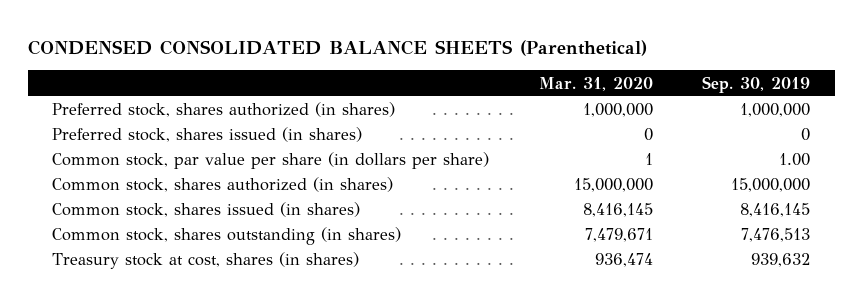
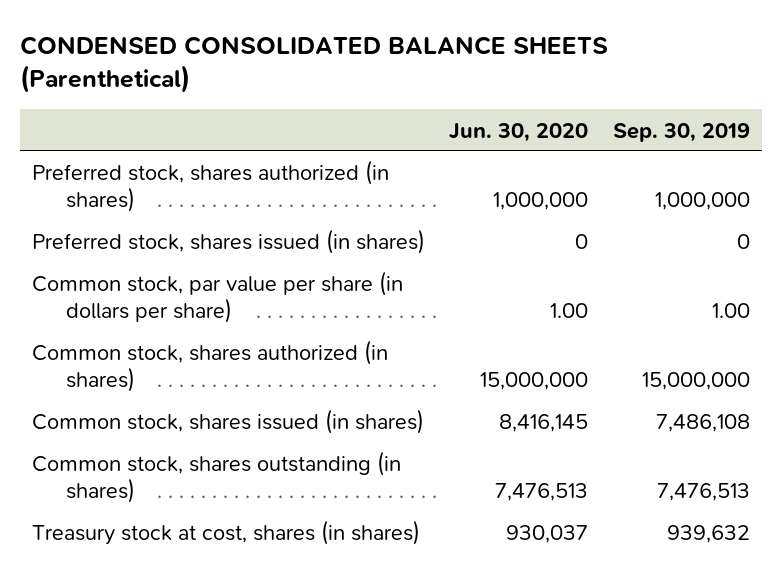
- | Mar. 31, 2020 | Sep. 30, 2019
+ | Jun. 30, 2020 | Sep. 30, 2019
- Common stock, shares issued (in shares) | 8,416,145 | 8,416,145
+ Common stock, shares issued (in shares) | 8,416,145 | 7,486,108

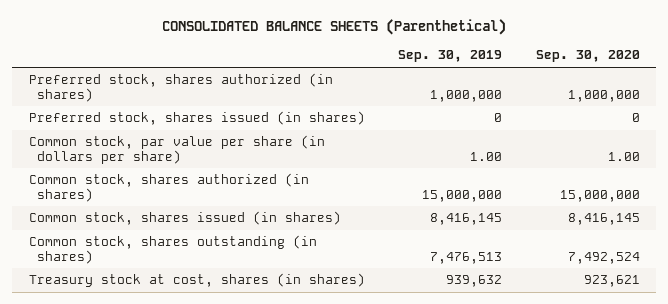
- CONDENSED CONSOLIDATED BALANCE SHEETS (Parenthetical)
+ CONSOLIDATED BALANCE SHEETS (Parenthetical)
- | Jun. 30, 2020 | Sep. 30, 2019
+ | Sep. 30, 2019 | Sep. 30, 2020
- Common stock, shares issued (in shares) | 8,416,145 | 7,486,108
+ Common stock, shares issued (in shares) | 8,416,145 | 8,416,145

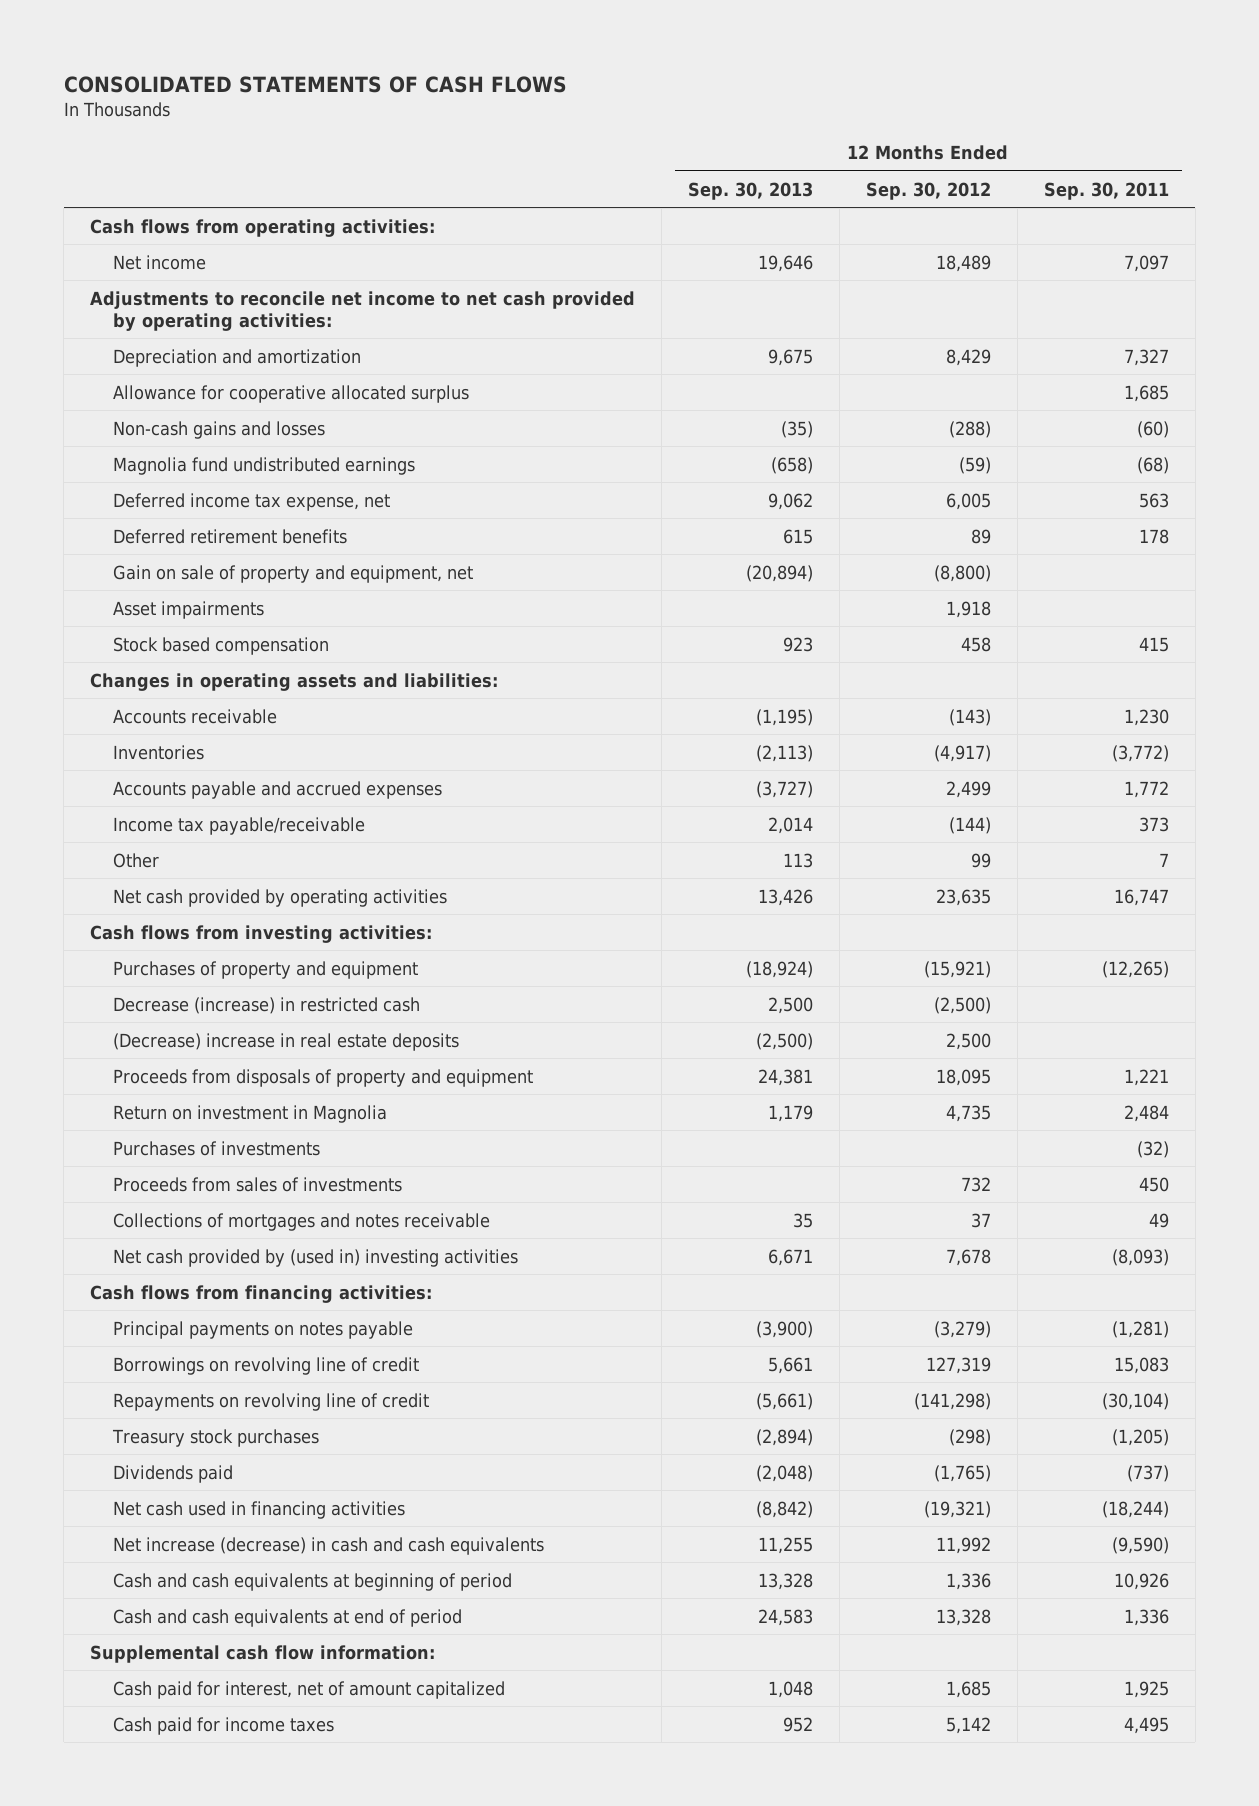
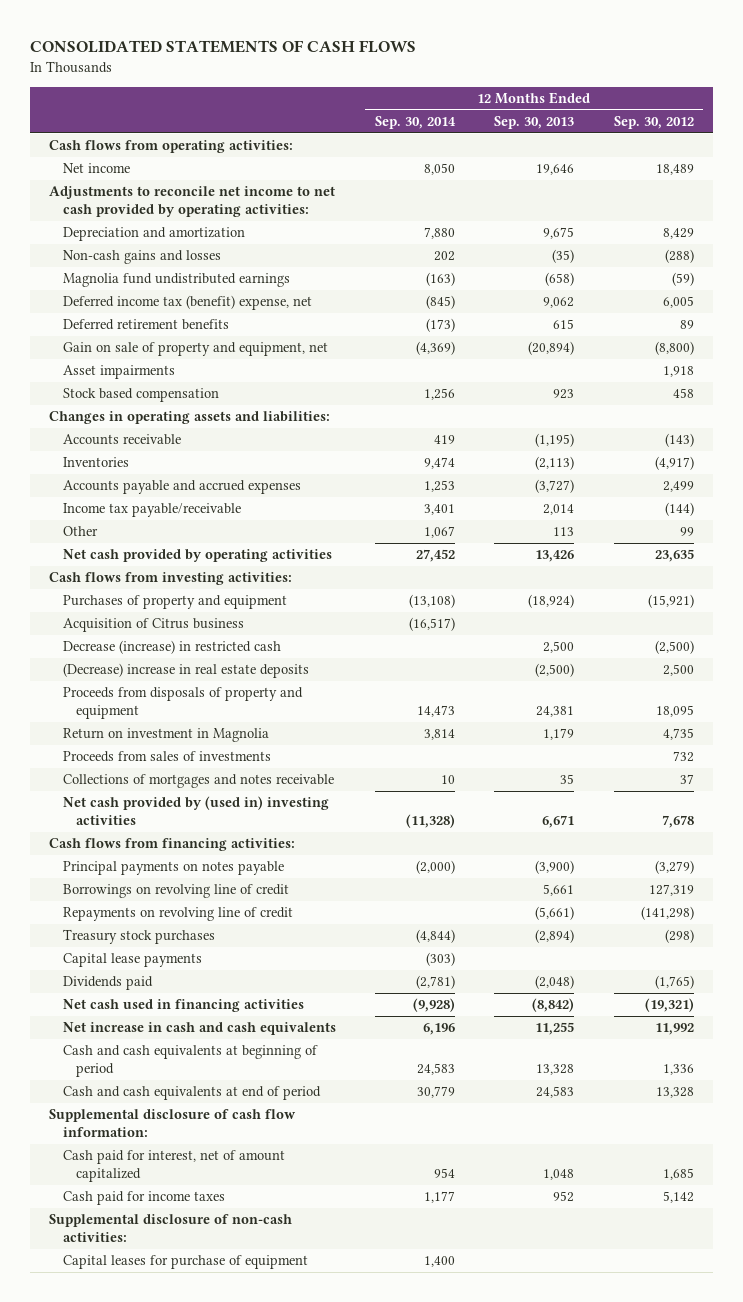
- | 12 Months Ended Sep. 30, 2013 | 12 Months Ended Sep. 30, 2012 | 12 Months Ended Sep. 30, 2011
+ | 12 Months Ended Sep. 30, 2014 | 12 Months Ended Sep. 30, 2013 | 12 Months Ended Sep. 30, 2012
- Allowance for cooperative allocated surplus | | | 1,685
- Deferred income tax expense, net | 9,062 | 6,005 | 563
+ Deferred income tax (benefit) expense, net | (845) | 9,062 | 6,005
+ Acquisition of Citrus business | (16,517) | |
- Purchases of investments | | | (32)
+ Capital lease payments | (303) | |
- Net increase (decrease) in cash and cash equivalents | 11,255 | 11,992 | (9,590)
+ Net increase in cash and cash equivalents | 6,196 | 11,255 | 11,992
- Supplemental cash flow information:
+ Supplemental disclosure of cash flow information:
+ Supplemental disclosure of non-cash activities:
+ Capital leases for purchase of equipment | 1,400 | |

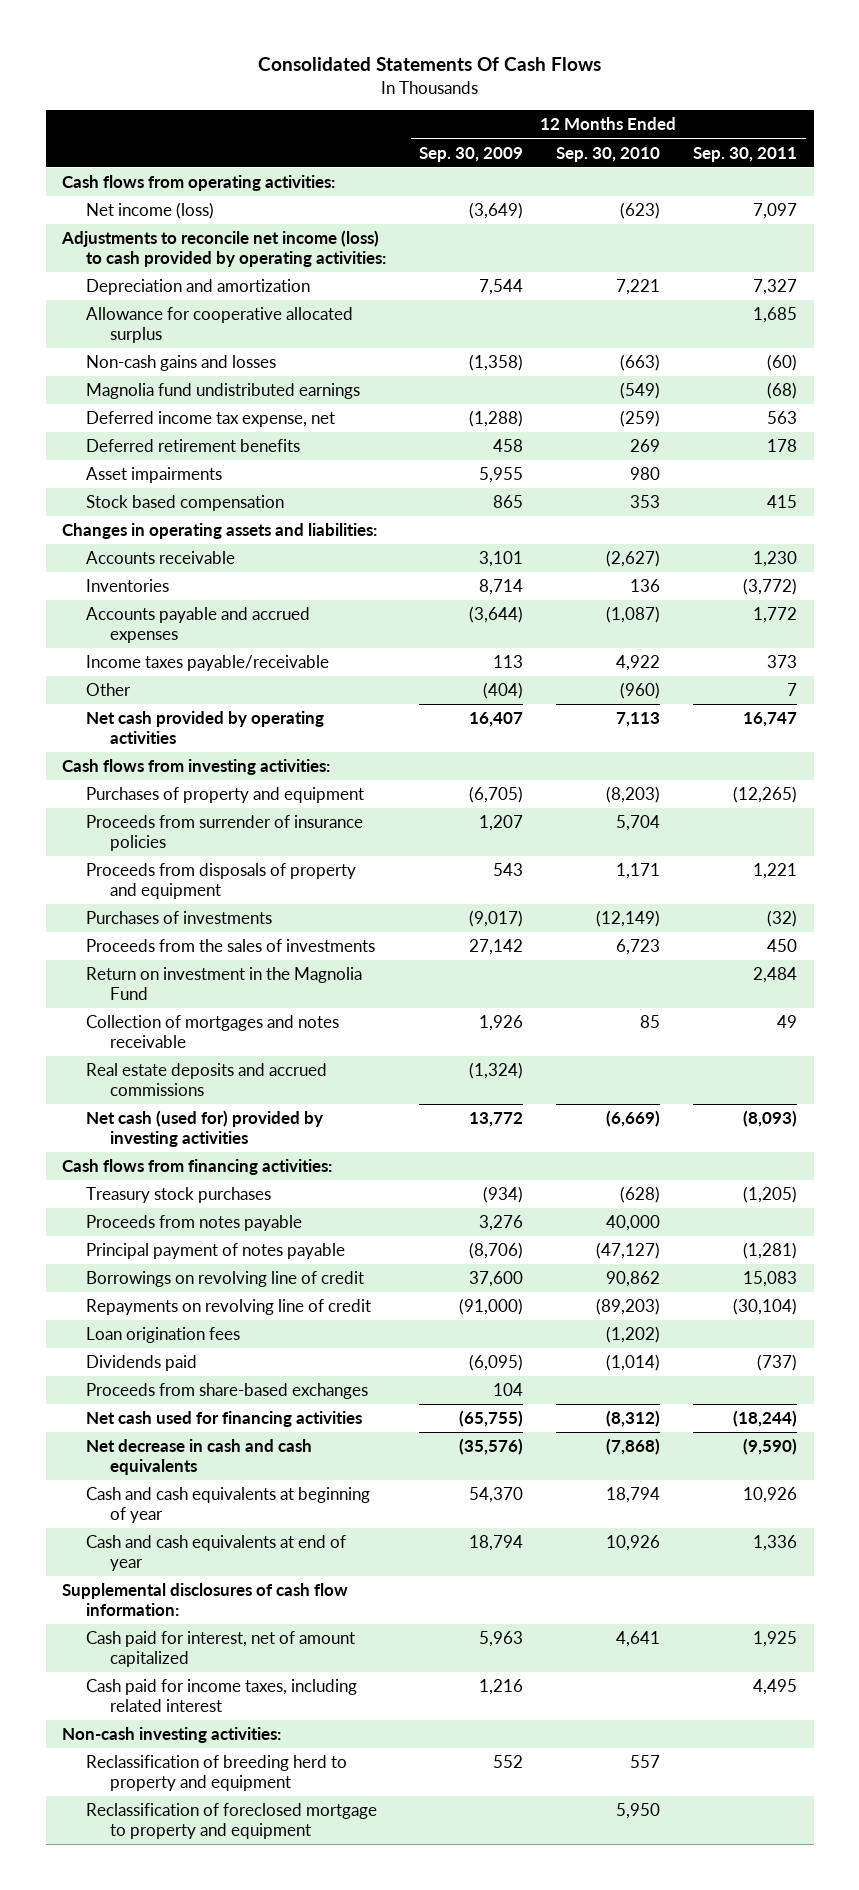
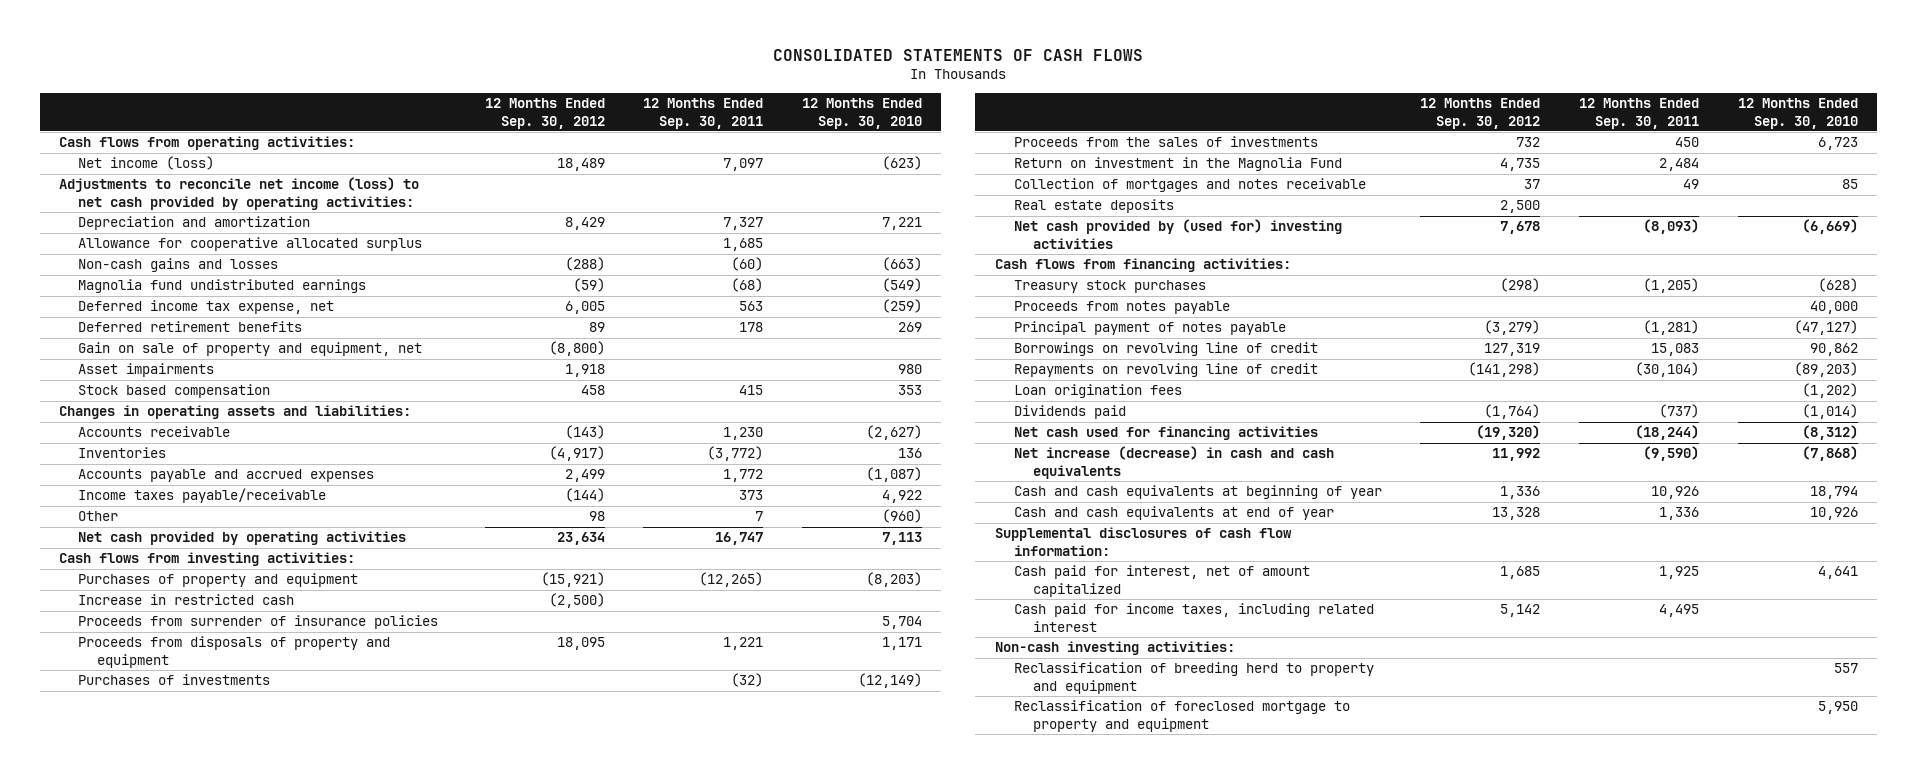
- Consolidated Statements Of Cash Flows
+ CONSOLIDATED STATEMENTS OF CASH FLOWS
- | 12 Months Ended Sep. 30, 2009 | 12 Months Ended Sep. 30, 2010 | 12 Months Ended Sep. 30, 2011
+ | 12 Months Ended Sep. 30, 2012 | 12 Months Ended Sep. 30, 2011 | 12 Months Ended Sep. 30, 2010
- Adjustments to reconcile net income (loss) to cash provided by operating activities:
+ Adjustments to reconcile net income (loss) to net cash provided by operating activities:
+ Gain on sale of property and equipment, net | (8,800) | |
+ Increase in restricted cash | (2,500) | |
- Real estate deposits and accrued commissions | (1,324) | |
- Net cash (used for) provided by investing activities | 13,772 | (6,669) | (8,093)
+ Real estate deposits | 2,500 | |
+ Net cash provided by (used for) investing activities | 7,678 | (8,093) | (6,669)
- Proceeds from share-based exchanges | 104 | |
- Net decrease in cash and cash equivalents | (35,576) | (7,868) | (9,590)
+ Net increase (decrease) in cash and cash equivalents | 11,992 | (9,590) | (7,868)

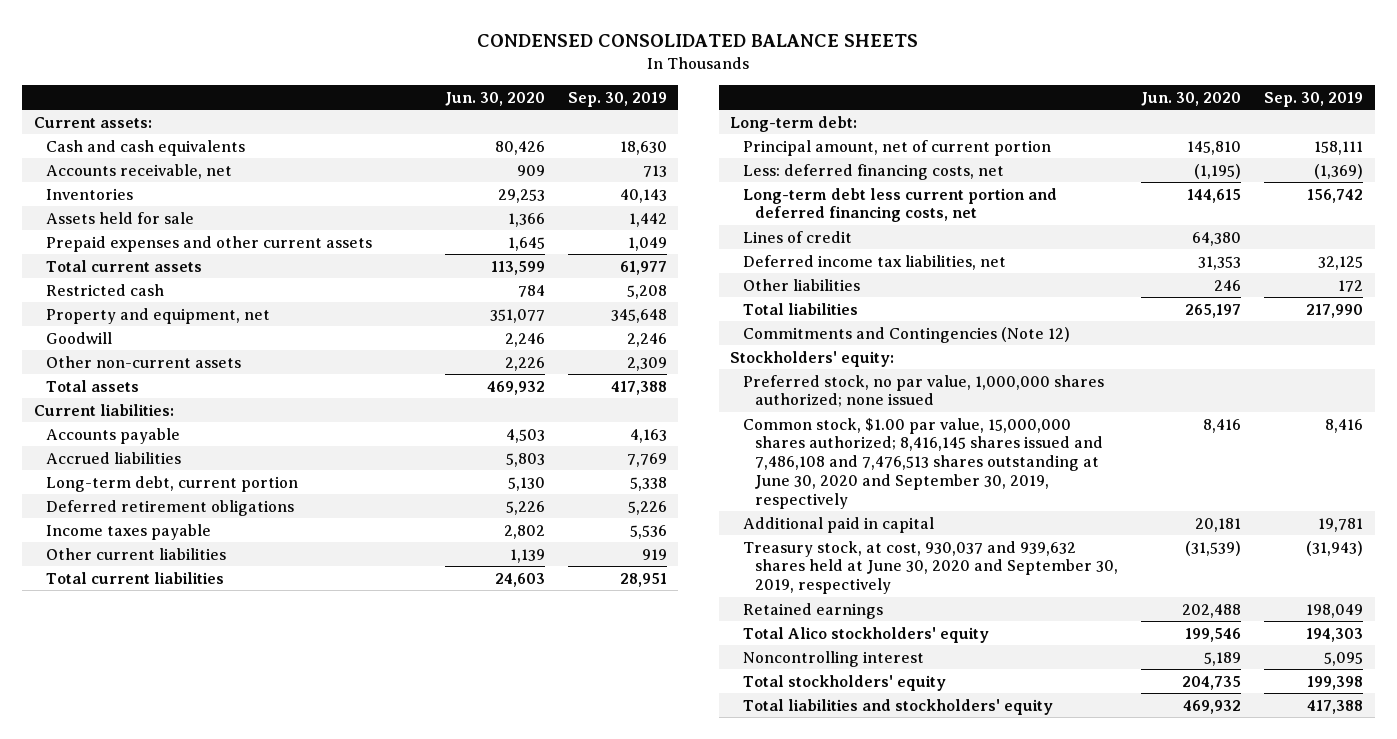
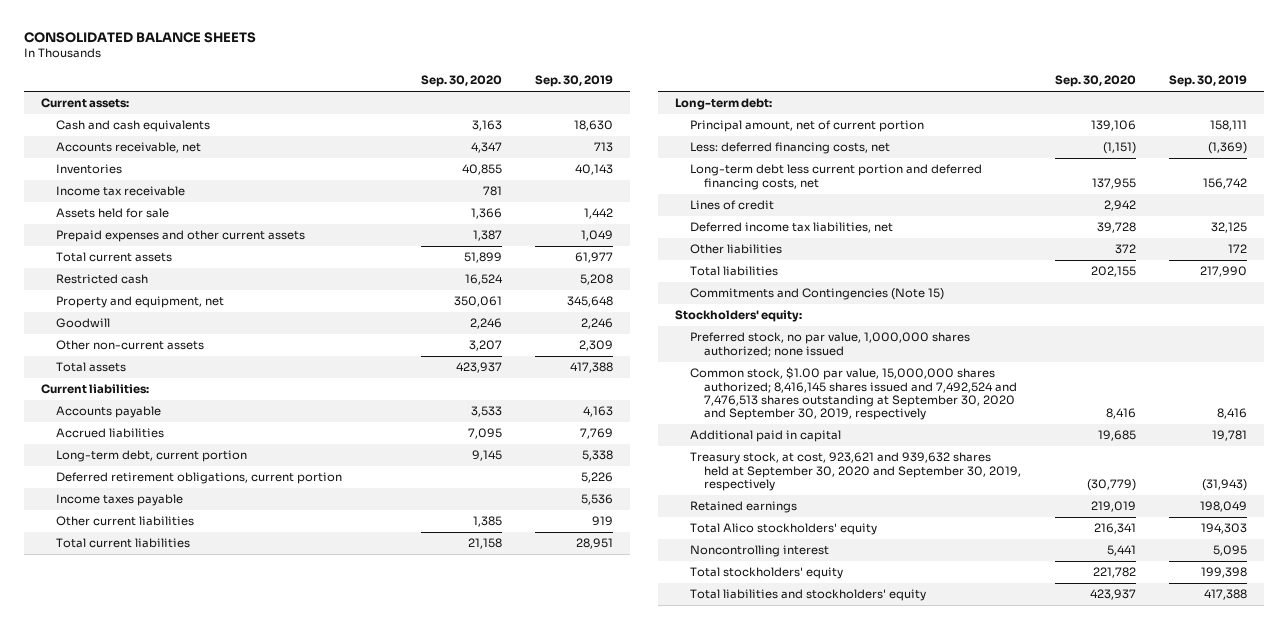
- CONDENSED CONSOLIDATED BALANCE SHEETS
+ CONSOLIDATED BALANCE SHEETS
- | Jun. 30, 2020 | Sep. 30, 2019
+ | Sep. 30, 2020 | Sep. 30, 2019
+ Income tax receivable | 781 |
- Deferred retirement obligations | 5,226 | 5,226
+ Deferred retirement obligations, current portion | | 5,226
- Commitments and Contingencies (Note 12)
+ Commitments and Contingencies (Note 15)
- Common stock, $1.00 par value, 15,000,000 shares authorized; 8,416,145 shares issued and 7,486,108 and 7,476,513 shares outstanding at June 30, 2020 and September 30, 2019, respectively | 8,416 | 8,416
+ Common stock, $1.00 par value, 15,000,000 shares authorized; 8,416,145 shares issued and 7,492,524 and 7,476,513 shares outstanding at September 30, 2020 and September 30, 2019, respectively | 8,416 | 8,416
- Treasury stock, at cost, 930,037 and 939,632 shares held at June 30, 2020 and September 30, 2019, respectively | (31,539) | (31,943)
+ Treasury stock, at cost, 923,621 and 939,632 shares held at September 30, 2020 and September 30, 2019, respectively | (30,779) | (31,943)

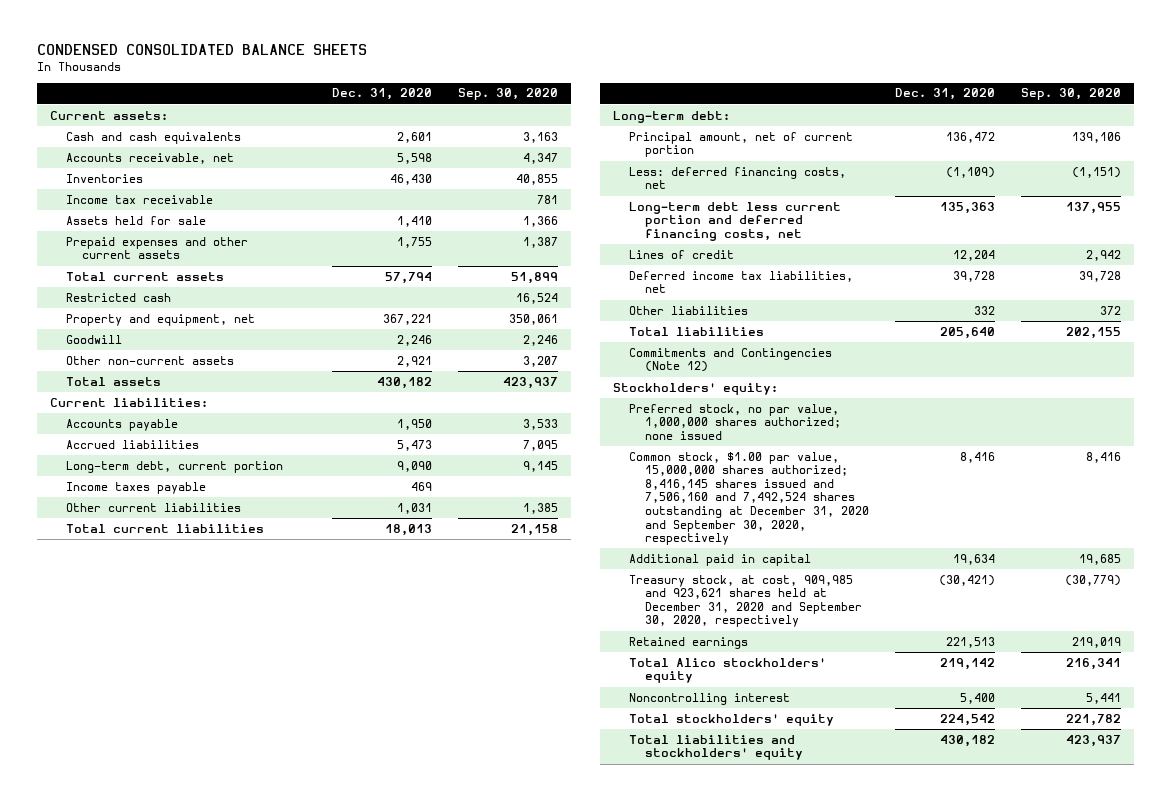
- CONSOLIDATED BALANCE SHEETS
+ CONDENSED CONSOLIDATED BALANCE SHEETS
- | Sep. 30, 2020 | Sep. 30, 2019
+ | Dec. 31, 2020 | Sep. 30, 2020
- Deferred retirement obligations, current portion | | 5,226
- Commitments and Contingencies (Note 15)
+ Commitments and Contingencies (Note 12)
- Common stock, $1.00 par value, 15,000,000 shares authorized; 8,416,145 shares issued and 7,492,524 and 7,476,513 shares outstanding at September 30, 2020 and September 30, 2019, respectively | 8,416 | 8,416
+ Common stock, $1.00 par value, 15,000,000 shares authorized; 8,416,145 shares issued and 7,506,160 and 7,492,524 shares outstanding at December 31, 2020 and September 30, 2020, respectively | 8,416 | 8,416
- Treasury stock, at cost, 923,621 and 939,632 shares held at September 30, 2020 and September 30, 2019, respectively | (30,779) | (31,943)
+ Treasury stock, at cost, 909,985 and 923,621 shares held at December 31, 2020 and September 30, 2020, respectively | (30,421) | (30,779)

